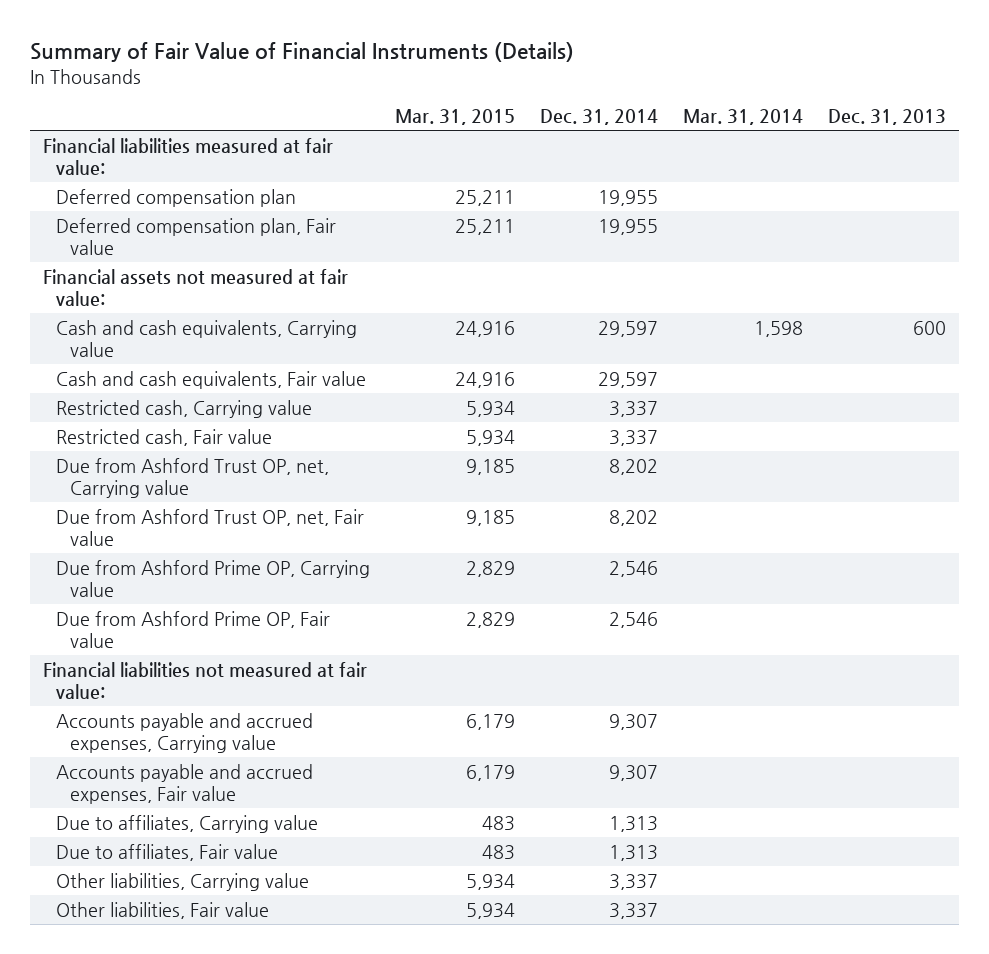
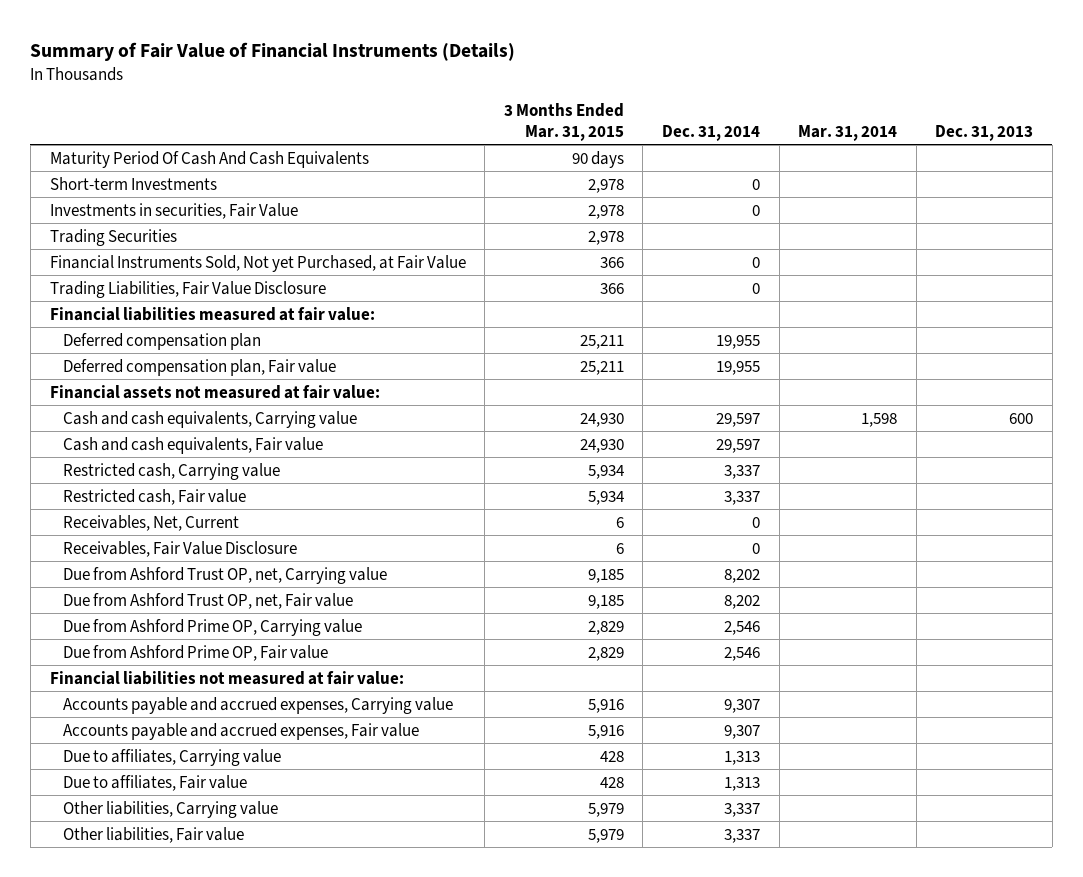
- | Mar. 31, 2015 | Dec. 31, 2014 | Mar. 31, 2014 | Dec. 31, 2013
+ | 3 Months Ended Mar. 31, 2015 | Dec. 31, 2014 | Mar. 31, 2014 | Dec. 31, 2013
+ Maturity Period Of Cash And Cash Equivalents | 90 days | | |
+ Short-term Investments | 2,978 | 0 | |
+ Investments in securities, Fair Value | 2,978 | 0 | |
+ Trading Securities | 2,978 | | |
+ Financial Instruments Sold, Not yet Purchased, at Fair Value | 366 | 0 | |
+ Trading Liabilities, Fair Value Disclosure | 366 | 0 | |
+ Receivables, Net, Current | 6 | 0 | |
+ Receivables, Fair Value Disclosure | 6 | 0 | |

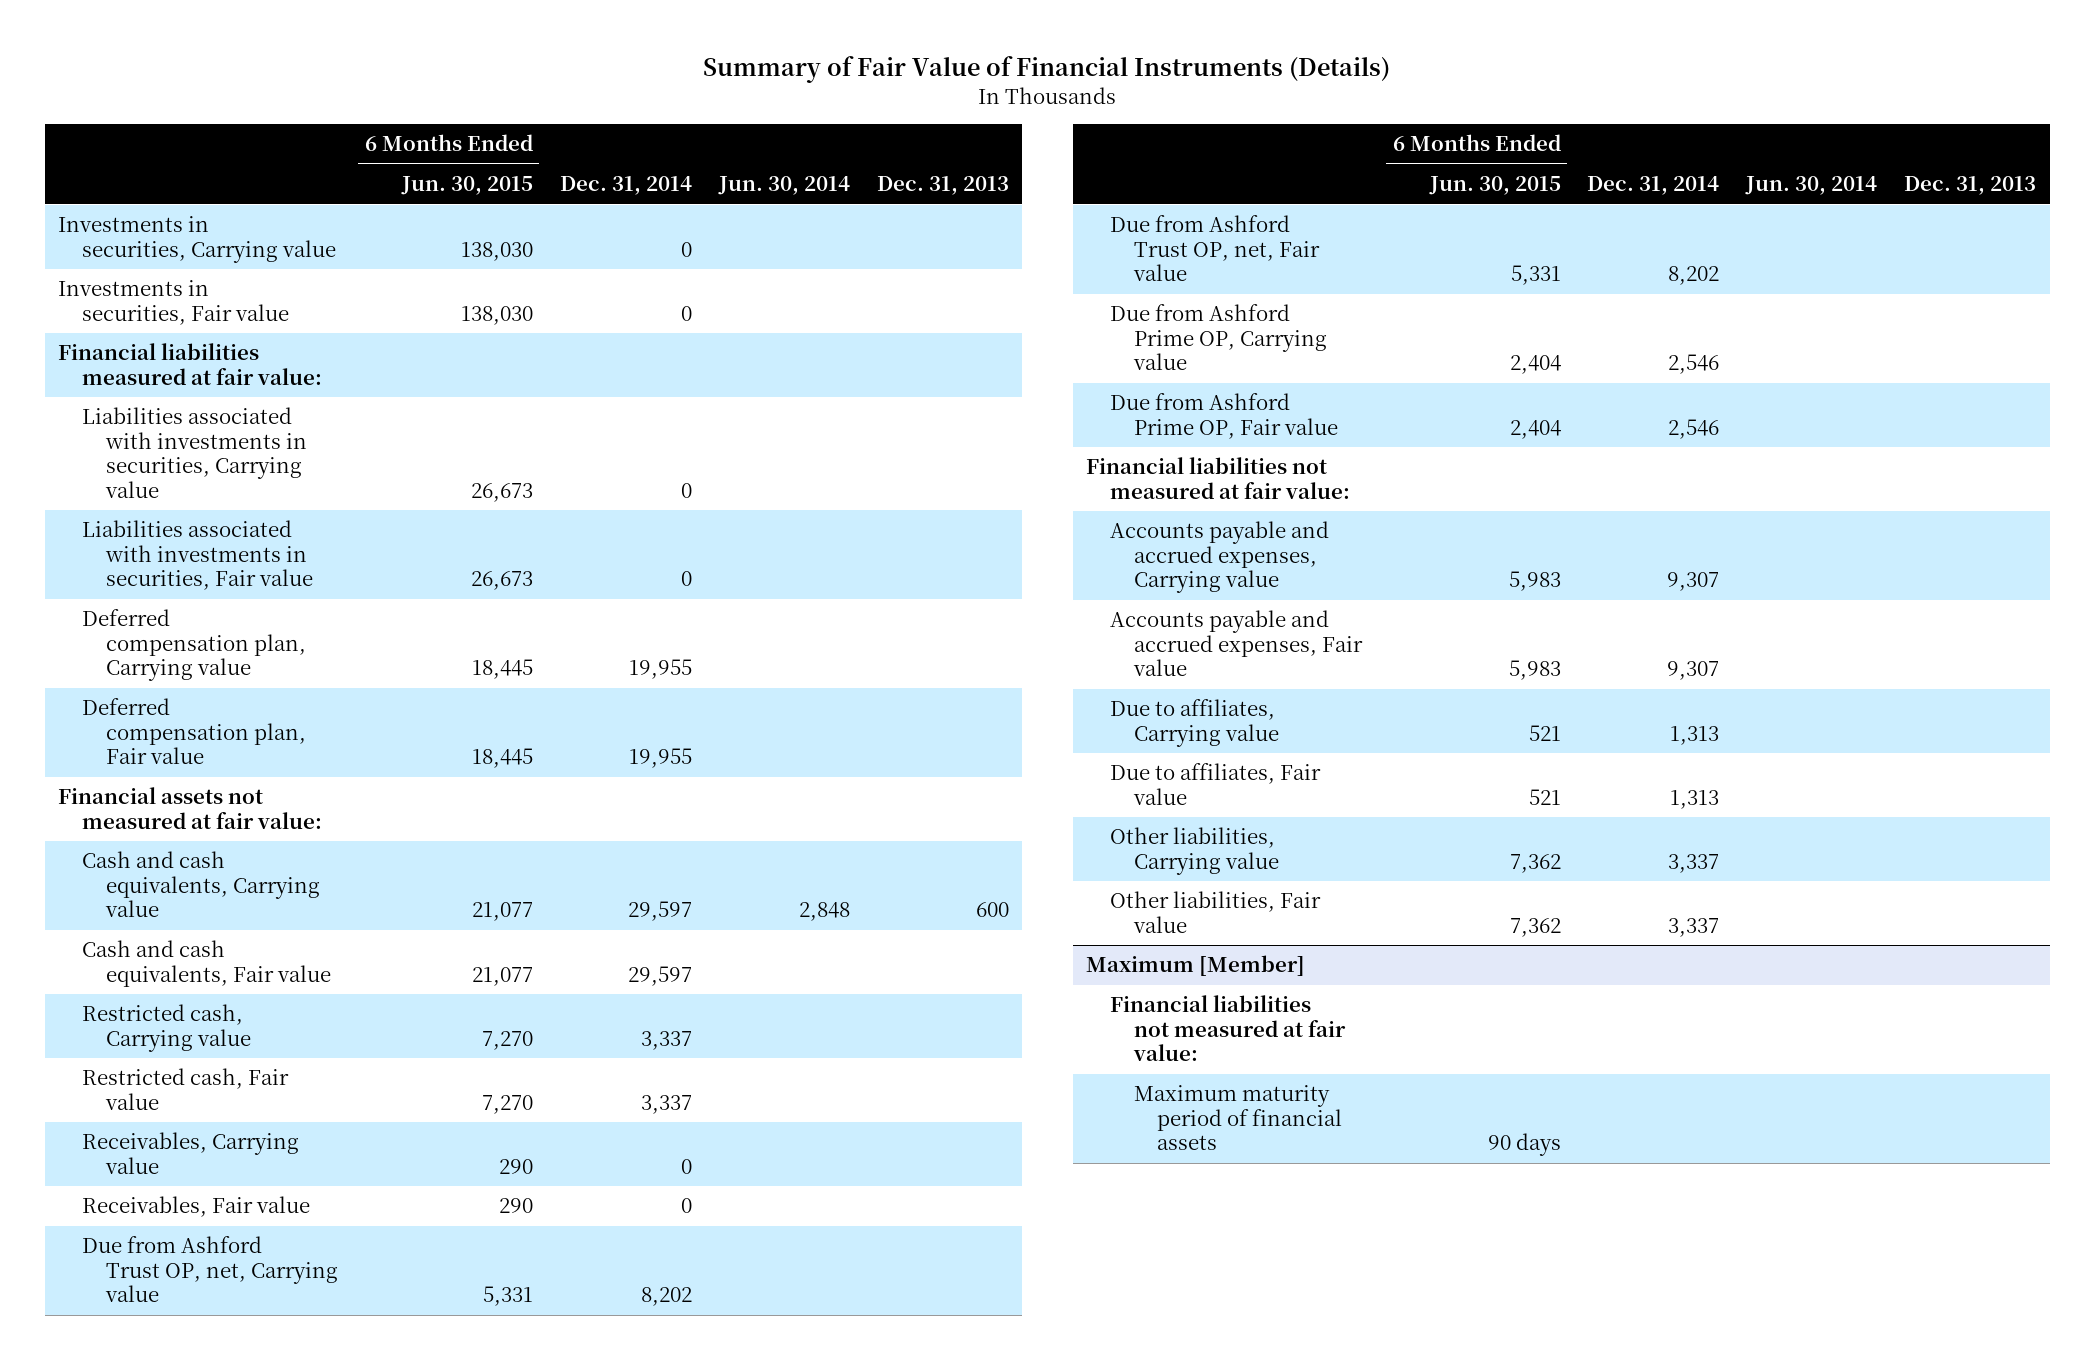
- | 3 Months Ended Mar. 31, 2015 | Dec. 31, 2014 | Mar. 31, 2014 | Dec. 31, 2013
+ | 6 Months Ended Jun. 30, 2015 | Dec. 31, 2014 | Jun. 30, 2014 | Dec. 31, 2013
- Maturity Period Of Cash And Cash Equivalents | 90 days | | |
- Short-term Investments | 2,978 | 0 | |
- Investments in securities, Fair Value | 2,978 | 0 | |
- Trading Securities | 2,978 | | |
- Financial Instruments Sold, Not yet Purchased, at Fair Value | 366 | 0 | |
- Trading Liabilities, Fair Value Disclosure | 366 | 0 | |
+ Investments in securities, Carrying value | 138,030 | 0 | |
+ Investments in securities, Fair value | 138,030 | 0 | |
- Deferred compensation plan | 25,211 | 19,955 | |
+ Liabilities associated with investments in securities, Carrying value | 26,673 | 0 | |
+ Liabilities associated with investments in securities, Fair value | 26,673 | 0 | |
+ Deferred compensation plan, Carrying value | 18,445 | 19,955 | |
- Receivables, Net, Current | 6 | 0 | |
- Receivables, Fair Value Disclosure | 6 | 0 | |
+ Receivables, Carrying value | 290 | 0 | |
+ Receivables, Fair value | 290 | 0 | |
+ Maximum [Member]
+ Financial liabilities not measured at fair value:
+ Maximum maturity period of financial assets | 90 days | | |

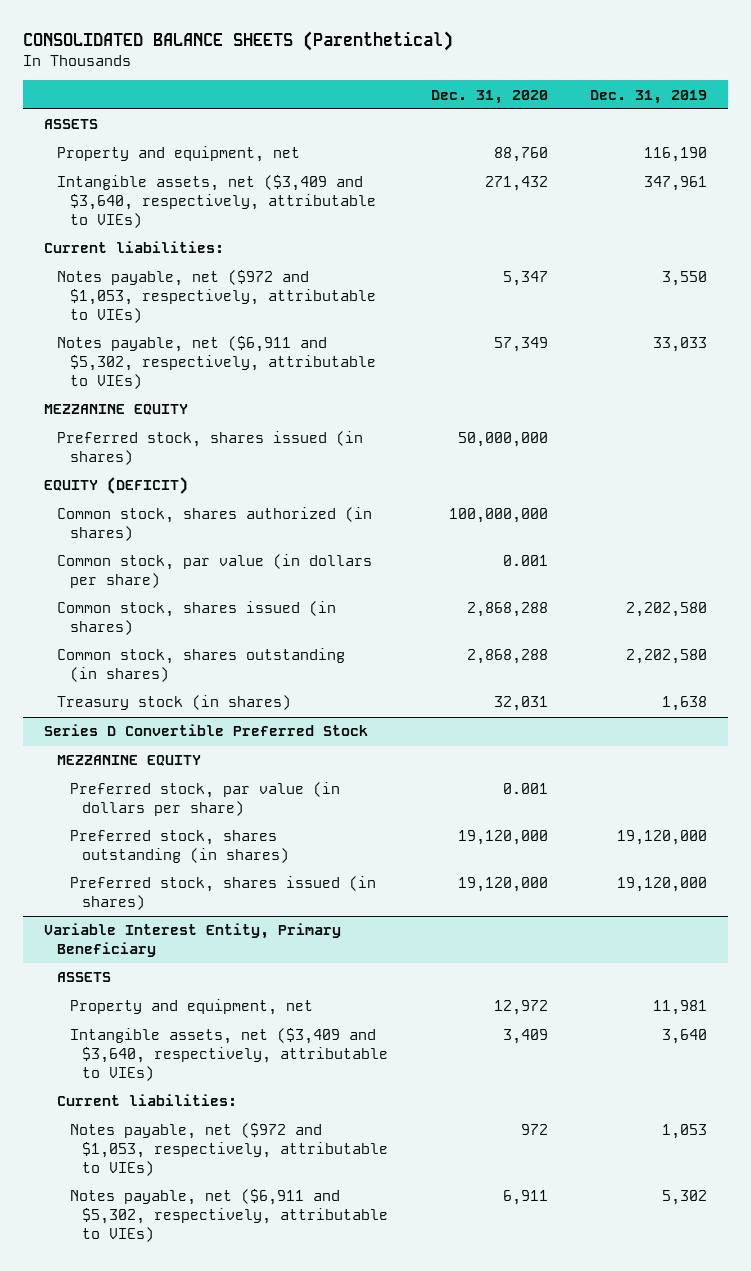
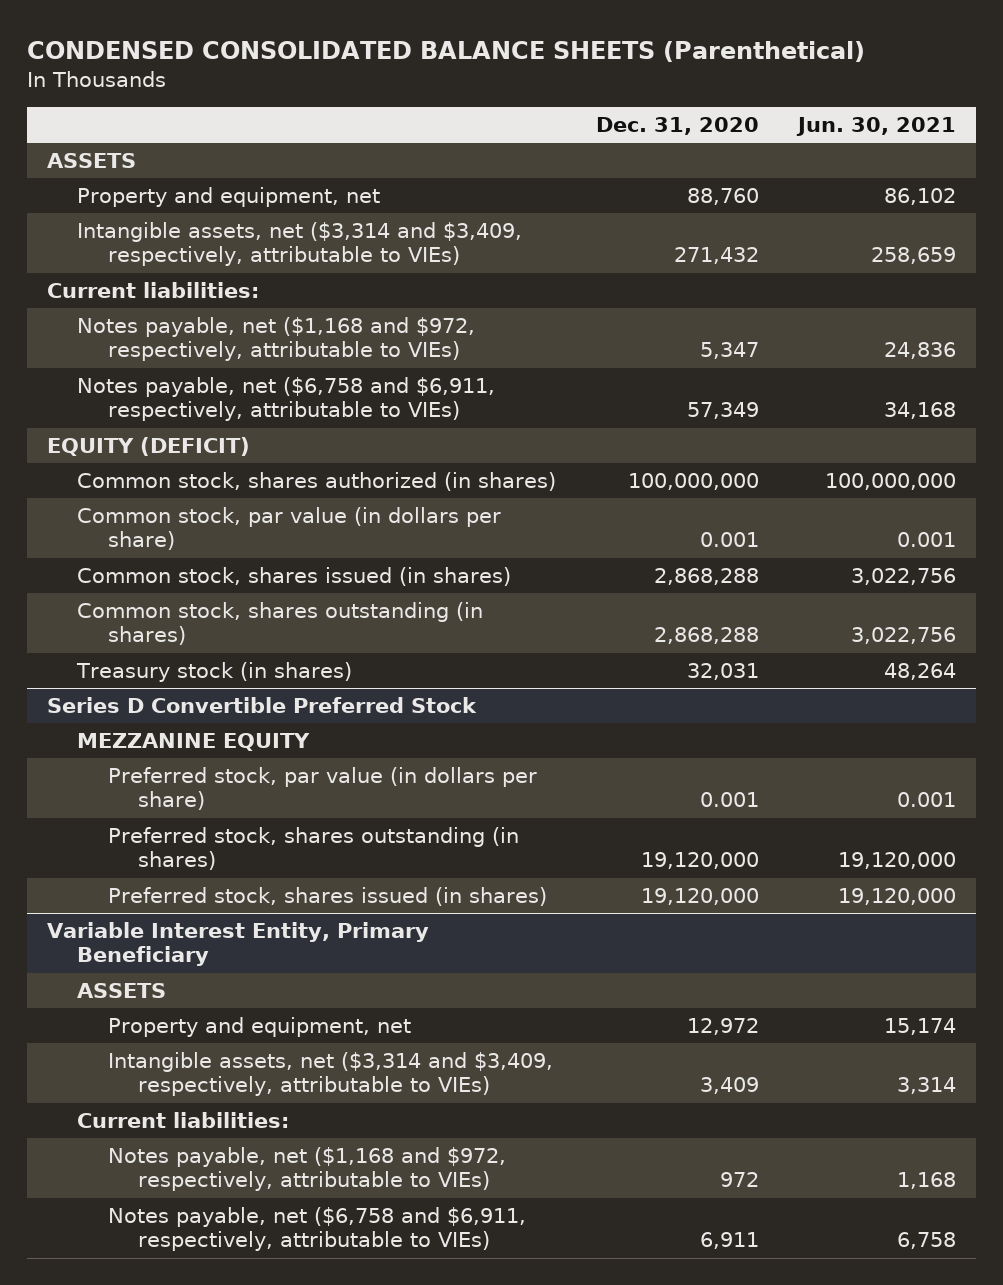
- CONSOLIDATED BALANCE SHEETS (Parenthetical)
+ CONDENSED CONSOLIDATED BALANCE SHEETS (Parenthetical)
- | Dec. 31, 2020 | Dec. 31, 2019
+ | Dec. 31, 2020 | Jun. 30, 2021
- Intangible assets, net ($3,409 and $3,640, respectively, attributable to VIEs) | 271,432 | 347,961
+ Intangible assets, net ($3,314 and $3,409, respectively, attributable to VIEs) | 271,432 | 258,659
- Notes payable, net ($972 and $1,053, respectively, attributable to VIEs) | 5,347 | 3,550
- Notes payable, net ($6,911 and $5,302, respectively, attributable to VIEs) | 57,349 | 33,033
- MEZZANINE EQUITY
- Preferred stock, shares issued (in shares) | 50,000,000 |
+ Notes payable, net ($1,168 and $972, respectively, attributable to VIEs) | 5,347 | 24,836
+ Notes payable, net ($6,758 and $6,911, respectively, attributable to VIEs) | 57,349 | 34,168
@ Variable Interest Entity, Primary Beneficiary
- Intangible assets, net ($3,409 and $3,640, respectively, attributable to VIEs) | 3,409 | 3,640
+ Intangible assets, net ($3,314 and $3,409, respectively, attributable to VIEs) | 3,409 | 3,314
- Notes payable, net ($972 and $1,053, respectively, attributable to VIEs) | 972 | 1,053
- Notes payable, net ($6,911 and $5,302, respectively, attributable to VIEs) | 6,911 | 5,302
+ Notes payable, net ($1,168 and $972, respectively, attributable to VIEs) | 972 | 1,168
+ Notes payable, net ($6,758 and $6,911, respectively, attributable to VIEs) | 6,911 | 6,758

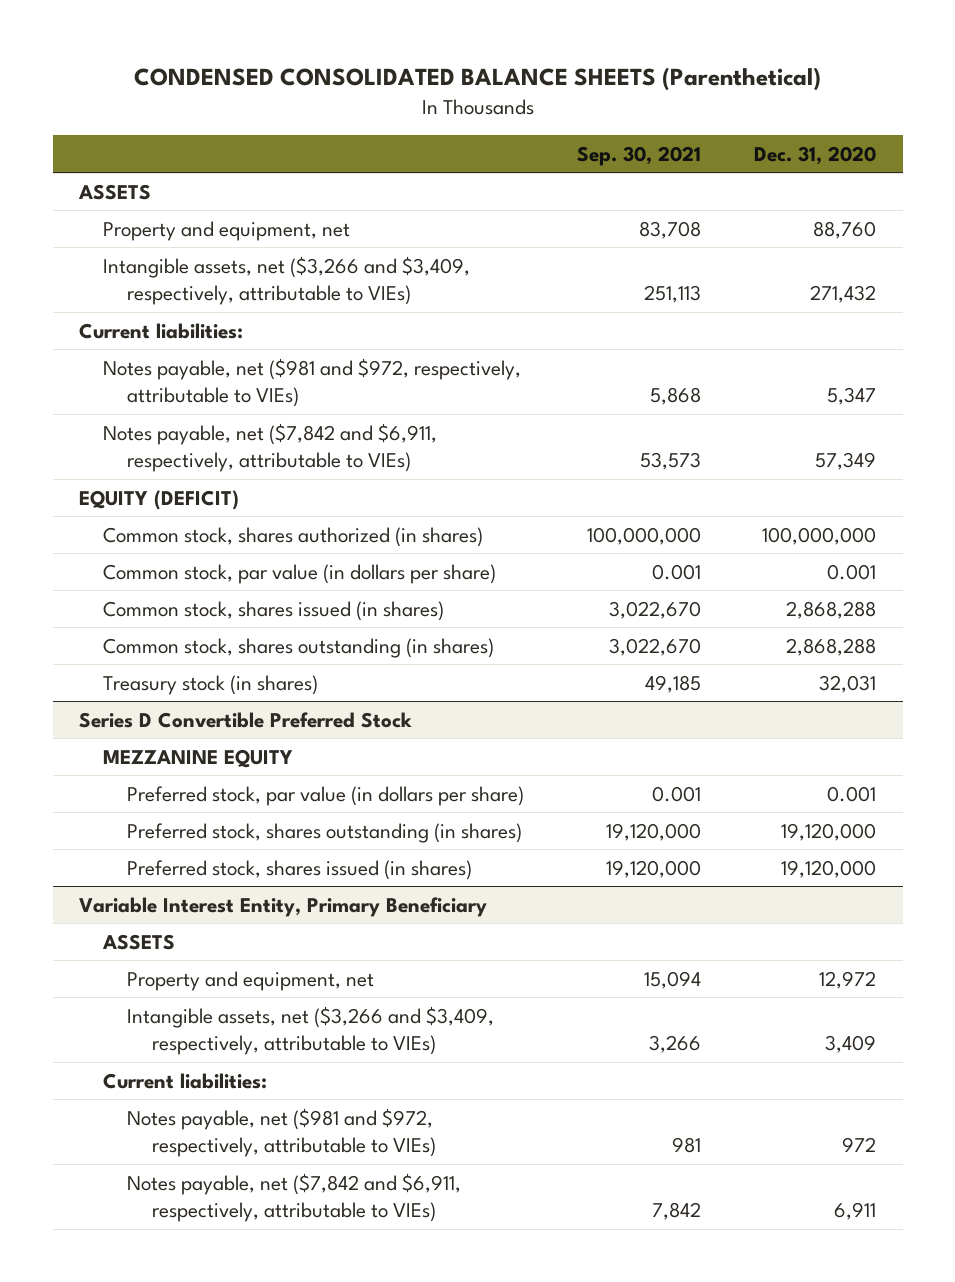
- | Dec. 31, 2020 | Jun. 30, 2021
+ | Sep. 30, 2021 | Dec. 31, 2020
- Intangible assets, net ($3,314 and $3,409, respectively, attributable to VIEs) | 271,432 | 258,659
+ Intangible assets, net ($3,266 and $3,409, respectively, attributable to VIEs) | 251,113 | 271,432
- Notes payable, net ($1,168 and $972, respectively, attributable to VIEs) | 5,347 | 24,836
- Notes payable, net ($6,758 and $6,911, respectively, attributable to VIEs) | 57,349 | 34,168
+ Notes payable, net ($981 and $972, respectively, attributable to VIEs) | 5,868 | 5,347
+ Notes payable, net ($7,842 and $6,911, respectively, attributable to VIEs) | 53,573 | 57,349
@ Variable Interest Entity, Primary Beneficiary
- Intangible assets, net ($3,314 and $3,409, respectively, attributable to VIEs) | 3,409 | 3,314
+ Intangible assets, net ($3,266 and $3,409, respectively, attributable to VIEs) | 3,266 | 3,409
- Notes payable, net ($1,168 and $972, respectively, attributable to VIEs) | 972 | 1,168
- Notes payable, net ($6,758 and $6,911, respectively, attributable to VIEs) | 6,911 | 6,758
+ Notes payable, net ($981 and $972, respectively, attributable to VIEs) | 981 | 972
+ Notes payable, net ($7,842 and $6,911, respectively, attributable to VIEs) | 7,842 | 6,911

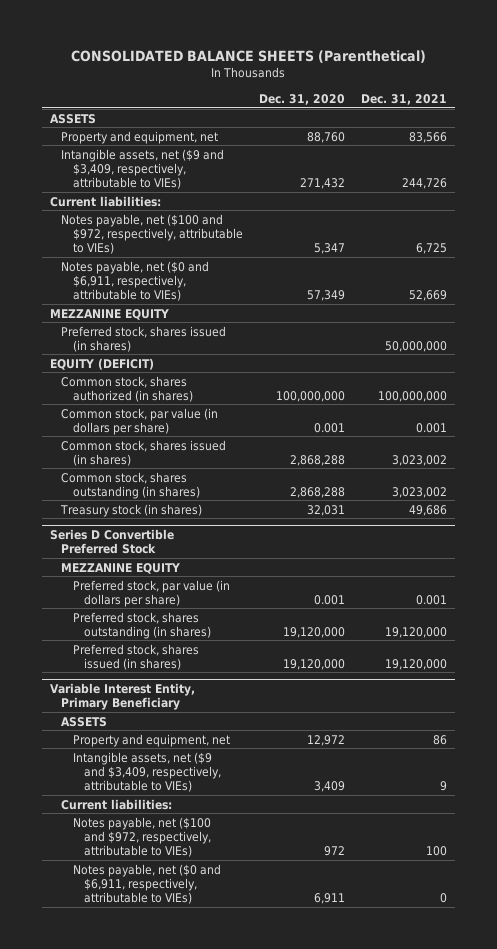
- CONDENSED CONSOLIDATED BALANCE SHEETS (Parenthetical)
+ CONSOLIDATED BALANCE SHEETS (Parenthetical)
- | Sep. 30, 2021 | Dec. 31, 2020
+ | Dec. 31, 2020 | Dec. 31, 2021
- Intangible assets, net ($3,266 and $3,409, respectively, attributable to VIEs) | 251,113 | 271,432
+ Intangible assets, net ($9 and $3,409, respectively, attributable to VIEs) | 271,432 | 244,726
- Notes payable, net ($981 and $972, respectively, attributable to VIEs) | 5,868 | 5,347
- Notes payable, net ($7,842 and $6,911, respectively, attributable to VIEs) | 53,573 | 57,349
+ Notes payable, net ($100 and $972, respectively, attributable to VIEs) | 5,347 | 6,725
+ Notes payable, net ($0 and $6,911, respectively, attributable to VIEs) | 57,349 | 52,669
+ MEZZANINE EQUITY
+ Preferred stock, shares issued (in shares) | | 50,000,000
@ Variable Interest Entity, Primary Beneficiary
- Intangible assets, net ($3,266 and $3,409, respectively, attributable to VIEs) | 3,266 | 3,409
+ Intangible assets, net ($9 and $3,409, respectively, attributable to VIEs) | 3,409 | 9
- Notes payable, net ($981 and $972, respectively, attributable to VIEs) | 981 | 972
- Notes payable, net ($7,842 and $6,911, respectively, attributable to VIEs) | 7,842 | 6,911
+ Notes payable, net ($100 and $972, respectively, attributable to VIEs) | 972 | 100
+ Notes payable, net ($0 and $6,911, respectively, attributable to VIEs) | 6,911 | 0

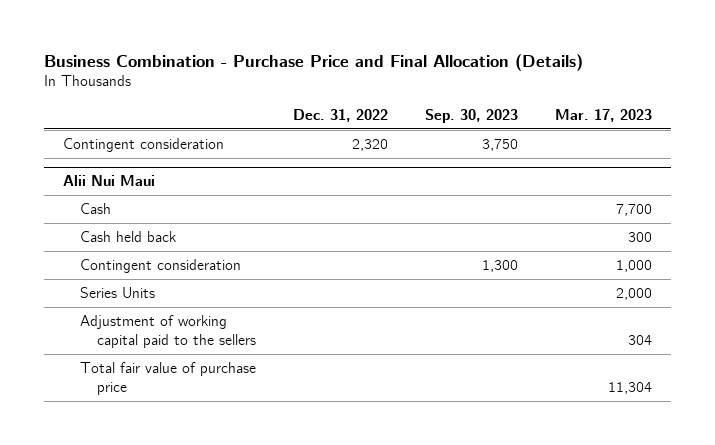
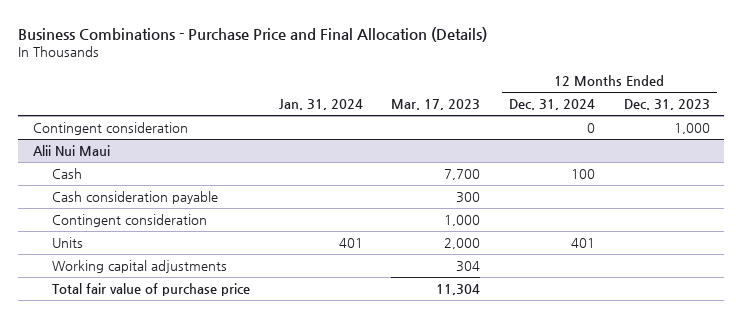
- Business Combination - Purchase Price and Final Allocation (Details)
+ Business Combinations - Purchase Price and Final Allocation (Details)
- | Dec. 31, 2022 | Sep. 30, 2023 | Mar. 17, 2023
+ | Jan. 31, 2024 | Mar. 17, 2023 | 12 Months Ended Dec. 31, 2024 | 12 Months Ended Dec. 31, 2023
@ Alii Nui Maui
- Cash held back | | | 300
+ Cash consideration payable | | 300 | |
- Series Units | | | 2,000
- Adjustment of working capital paid to the sellers | | | 304
+ Units | 401 | 2,000 | 401 |
+ Working capital adjustments | | 304 | |

